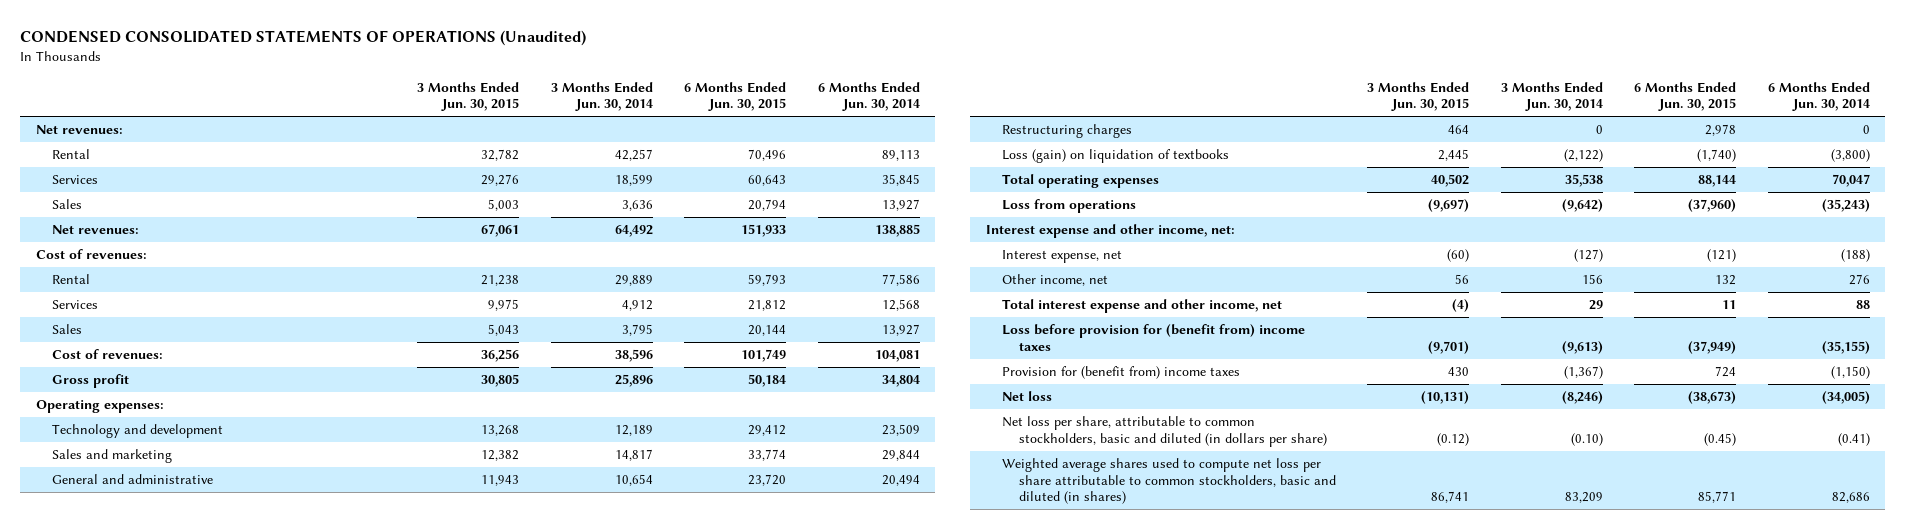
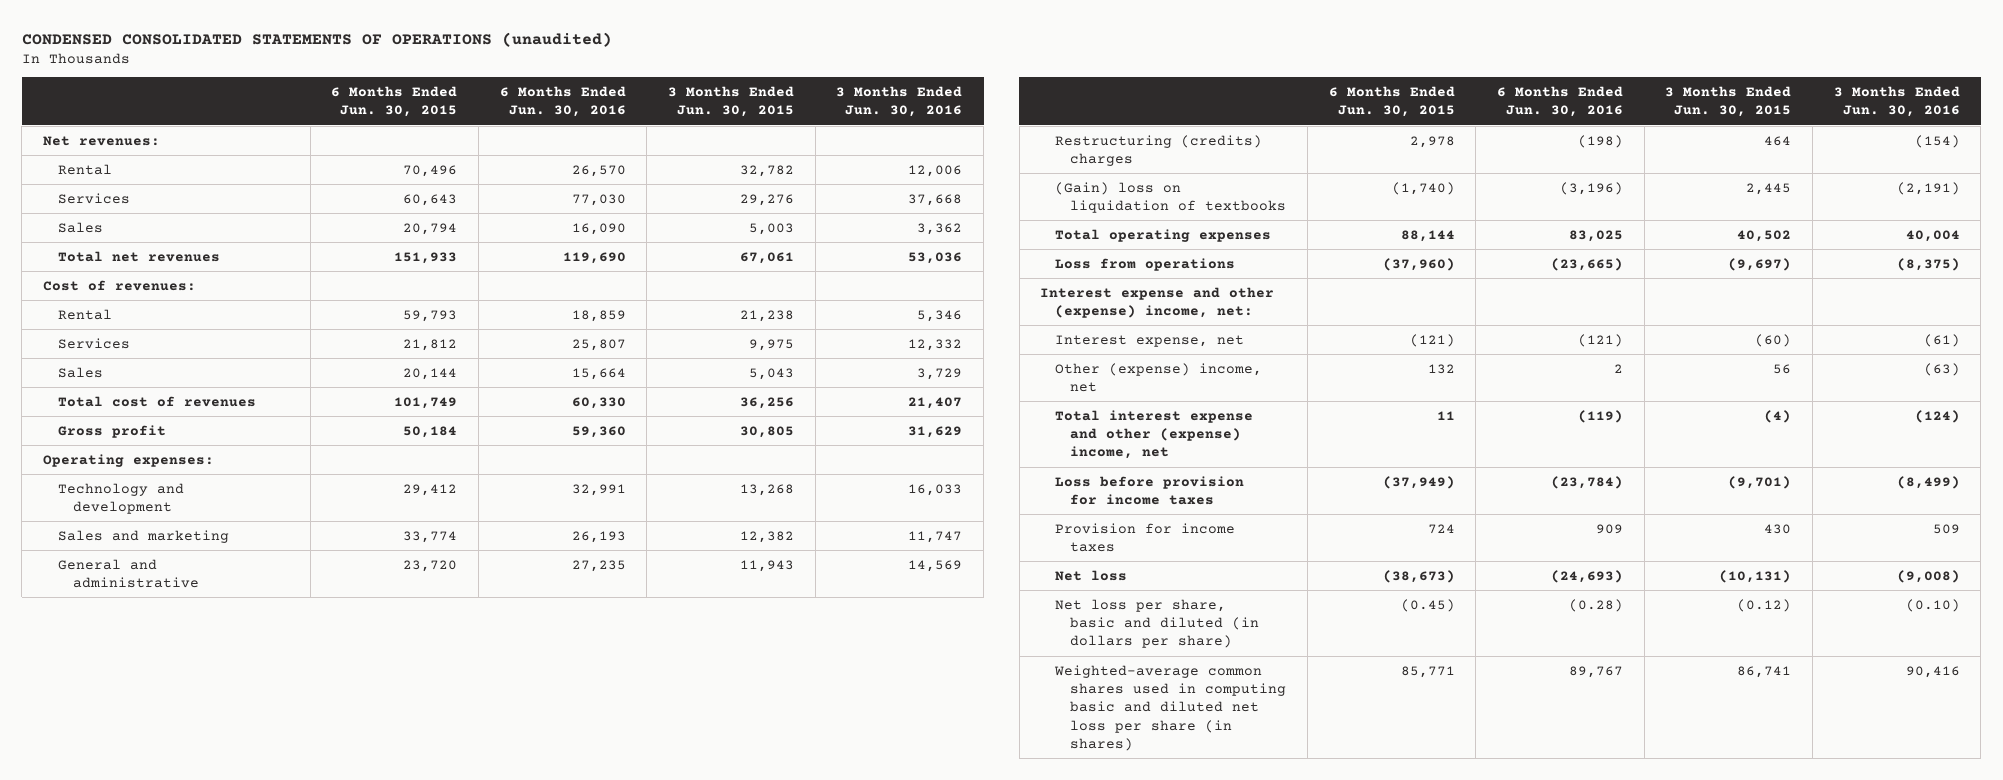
- CONDENSED CONSOLIDATED STATEMENTS OF OPERATIONS (Unaudited)
+ CONDENSED CONSOLIDATED STATEMENTS OF OPERATIONS (unaudited)
- | 3 Months Ended Jun. 30, 2015 | 3 Months Ended Jun. 30, 2014 | 6 Months Ended Jun. 30, 2015 | 6 Months Ended Jun. 30, 2014
+ | 6 Months Ended Jun. 30, 2015 | 6 Months Ended Jun. 30, 2016 | 3 Months Ended Jun. 30, 2015 | 3 Months Ended Jun. 30, 2016
- Net revenues: | 67,061 | 64,492 | 151,933 | 138,885
+ Total net revenues | 151,933 | 119,690 | 67,061 | 53,036
- Cost of revenues: | 36,256 | 38,596 | 101,749 | 104,081
+ Total cost of revenues | 101,749 | 60,330 | 36,256 | 21,407
- Restructuring charges | 464 | 0 | 2,978 | 0
- Loss (gain) on liquidation of textbooks | 2,445 | (2,122) | (1,740) | (3,800)
+ Restructuring (credits) charges | 2,978 | (198) | 464 | (154)
+ (Gain) loss on liquidation of textbooks | (1,740) | (3,196) | 2,445 | (2,191)
- Interest expense and other income, net:
+ Interest expense and other (expense) income, net:
- Other income, net | 56 | 156 | 132 | 276
- Total interest expense and other income, net | (4) | 29 | 11 | 88
- Loss before provision for (benefit from) income taxes | (9,701) | (9,613) | (37,949) | (35,155)
- Provision for (benefit from) income taxes | 430 | (1,367) | 724 | (1,150)
+ Other (expense) income, net | 132 | 2 | 56 | (63)
+ Total interest expense and other (expense) income, net | 11 | (119) | (4) | (124)
+ Loss before provision for income taxes | (37,949) | (23,784) | (9,701) | (8,499)
+ Provision for income taxes | 724 | 909 | 430 | 509
- Net loss per share, attributable to common stockholders, basic and diluted (in dollars per share) | (0.12) | (0.10) | (0.45) | (0.41)
- Weighted average shares used to compute net loss per share attributable to common stockholders, basic and diluted (in shares) | 86,741 | 83,209 | 85,771 | 82,686
+ Net loss per share, basic and diluted (in dollars per share) | (0.45) | (0.28) | (0.12) | (0.10)
+ Weighted-average common shares used in computing basic and diluted net loss per share (in shares) | 85,771 | 89,767 | 86,741 | 90,416

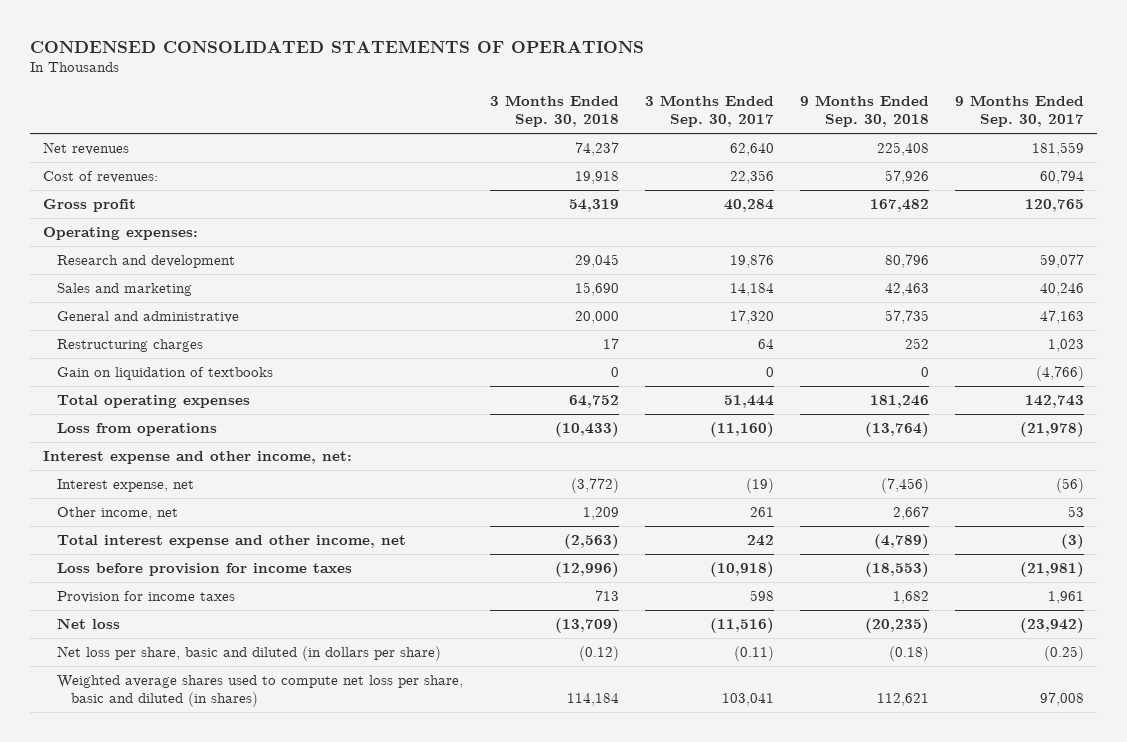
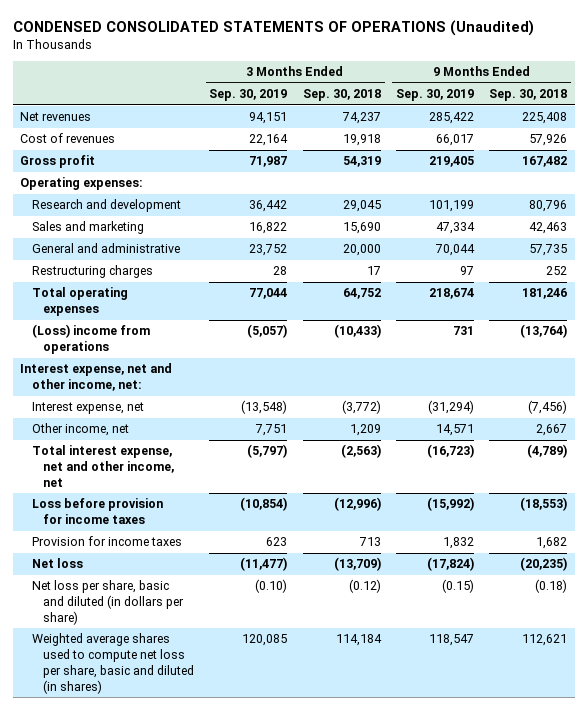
- CONDENSED CONSOLIDATED STATEMENTS OF OPERATIONS
+ CONDENSED CONSOLIDATED STATEMENTS OF OPERATIONS (Unaudited)
- | 3 Months Ended Sep. 30, 2018 | 3 Months Ended Sep. 30, 2017 | 9 Months Ended Sep. 30, 2018 | 9 Months Ended Sep. 30, 2017
+ | 3 Months Ended Sep. 30, 2019 | 3 Months Ended Sep. 30, 2018 | 9 Months Ended Sep. 30, 2019 | 9 Months Ended Sep. 30, 2018
- Cost of revenues: | 19,918 | 22,356 | 57,926 | 60,794
+ Cost of revenues | 22,164 | 19,918 | 66,017 | 57,926
- Gain on liquidation of textbooks | 0 | 0 | 0 | (4,766)
- Loss from operations | (10,433) | (11,160) | (13,764) | (21,978)
- Interest expense and other income, net:
+ (Loss) income from operations | (5,057) | (10,433) | 731 | (13,764)
+ Interest expense, net and other income, net:
- Total interest expense and other income, net | (2,563) | 242 | (4,789) | (3)
+ Total interest expense, net and other income, net | (5,797) | (2,563) | (16,723) | (4,789)

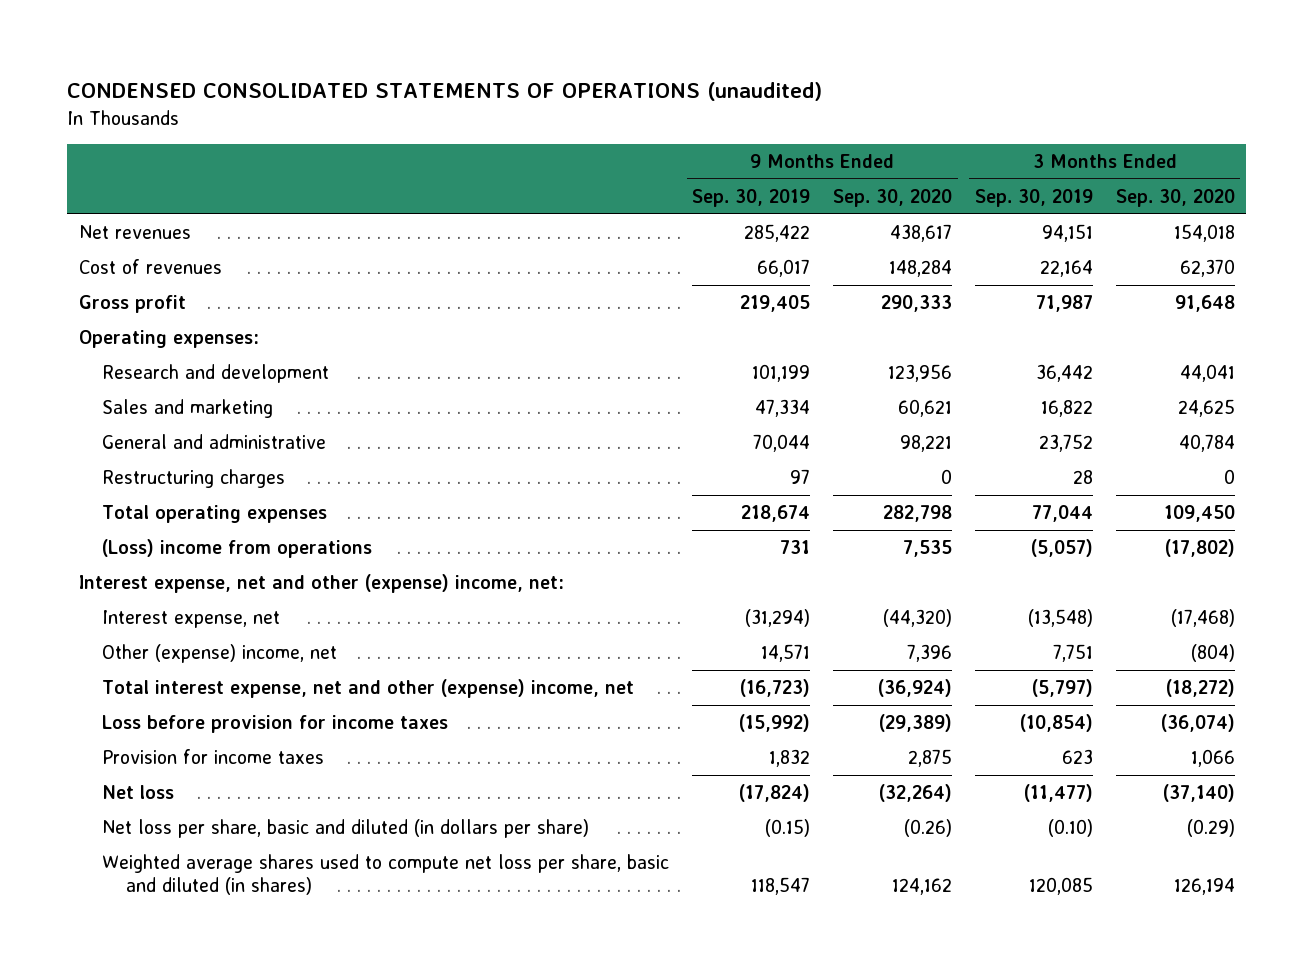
- CONDENSED CONSOLIDATED STATEMENTS OF OPERATIONS (Unaudited)
+ CONDENSED CONSOLIDATED STATEMENTS OF OPERATIONS (unaudited)
- | 3 Months Ended Sep. 30, 2019 | 3 Months Ended Sep. 30, 2018 | 9 Months Ended Sep. 30, 2019 | 9 Months Ended Sep. 30, 2018
+ | 9 Months Ended Sep. 30, 2019 | 9 Months Ended Sep. 30, 2020 | 3 Months Ended Sep. 30, 2019 | 3 Months Ended Sep. 30, 2020
- Interest expense, net and other income, net:
+ Interest expense, net and other (expense) income, net:
- Other income, net | 7,751 | 1,209 | 14,571 | 2,667
- Total interest expense, net and other income, net | (5,797) | (2,563) | (16,723) | (4,789)
+ Other (expense) income, net | 14,571 | 7,396 | 7,751 | (804)
+ Total interest expense, net and other (expense) income, net | (16,723) | (36,924) | (5,797) | (18,272)

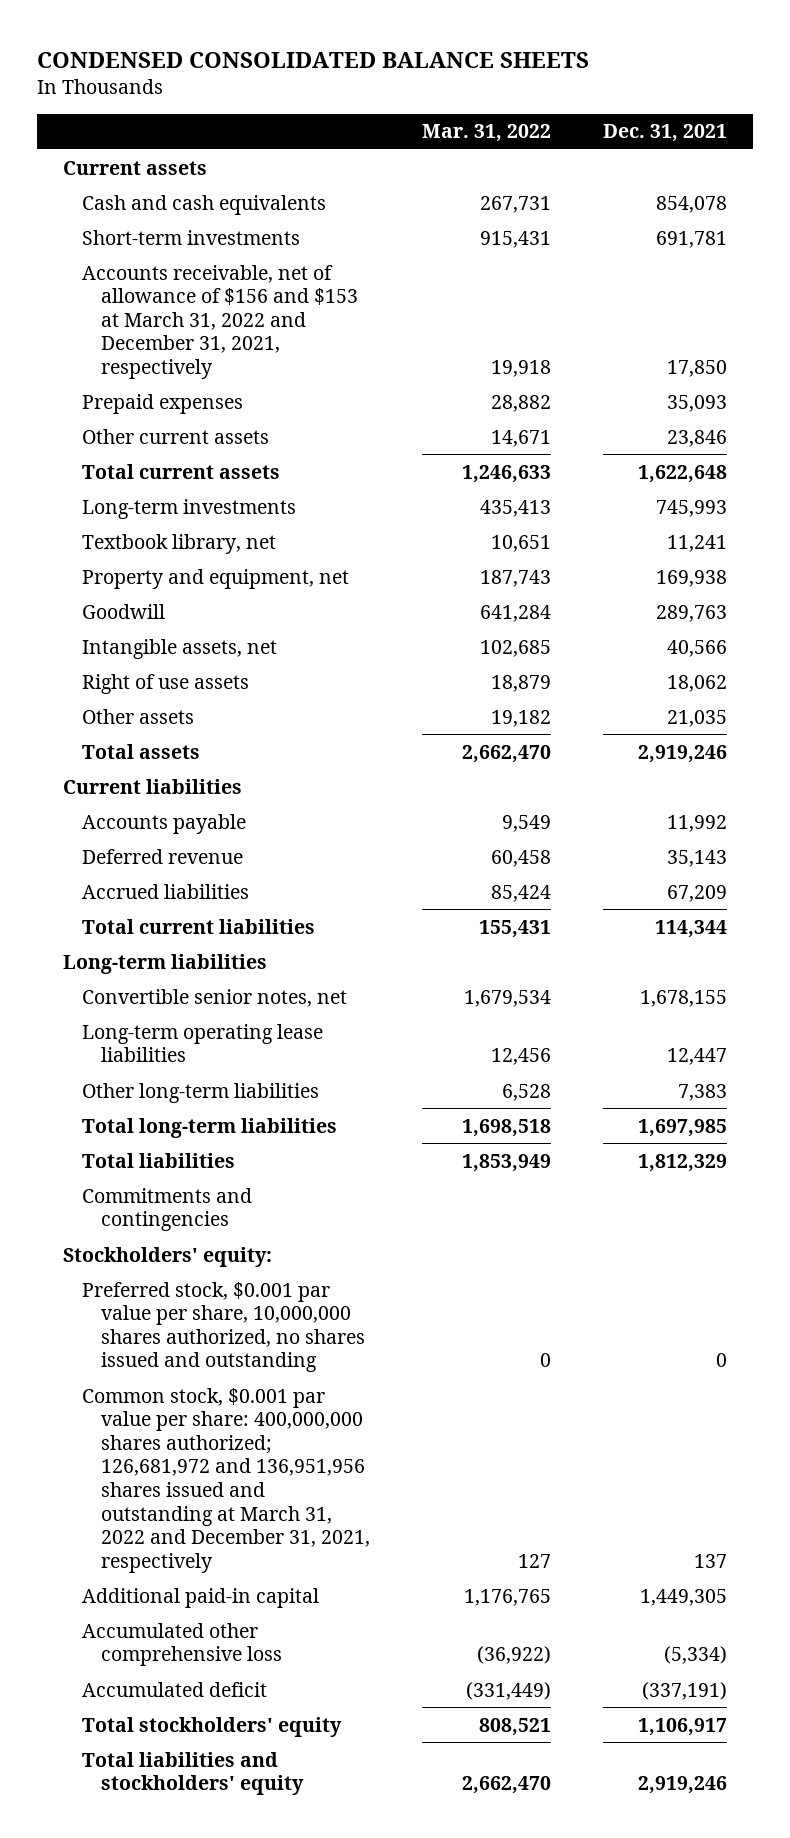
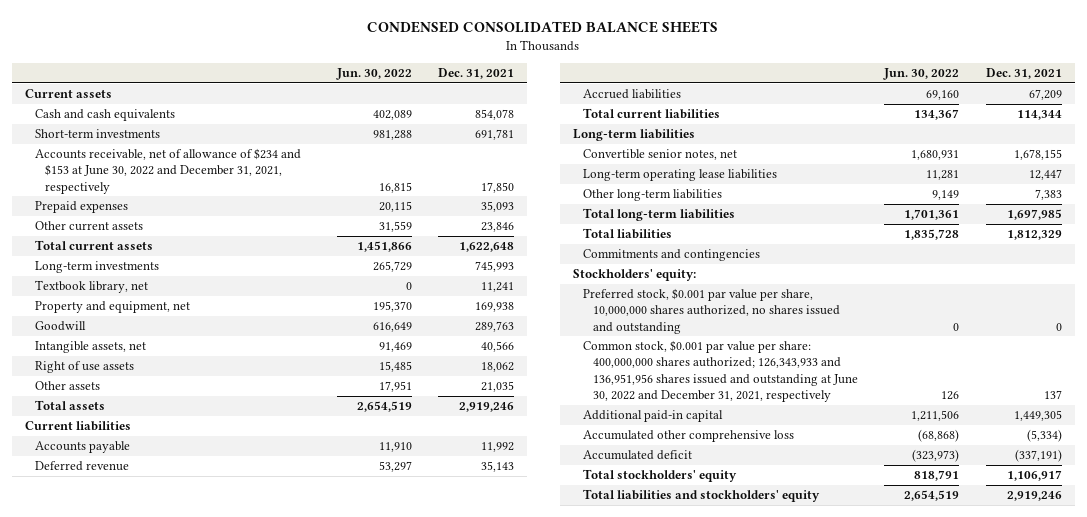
- | Mar. 31, 2022 | Dec. 31, 2021
+ | Jun. 30, 2022 | Dec. 31, 2021
- Accounts receivable, net of allowance of $156 and $153 at March 31, 2022 and December 31, 2021, respectively | 19,918 | 17,850
+ Accounts receivable, net of allowance of $234 and $153 at June 30, 2022 and December 31, 2021, respectively | 16,815 | 17,850
- Common stock, $0.001 par value per share: 400,000,000 shares authorized; 126,681,972 and 136,951,956 shares issued and outstanding at March 31, 2022 and December 31, 2021, respectively | 127 | 137
+ Common stock, $0.001 par value per share: 400,000,000 shares authorized; 126,343,933 and 136,951,956 shares issued and outstanding at June 30, 2022 and December 31, 2021, respectively | 126 | 137

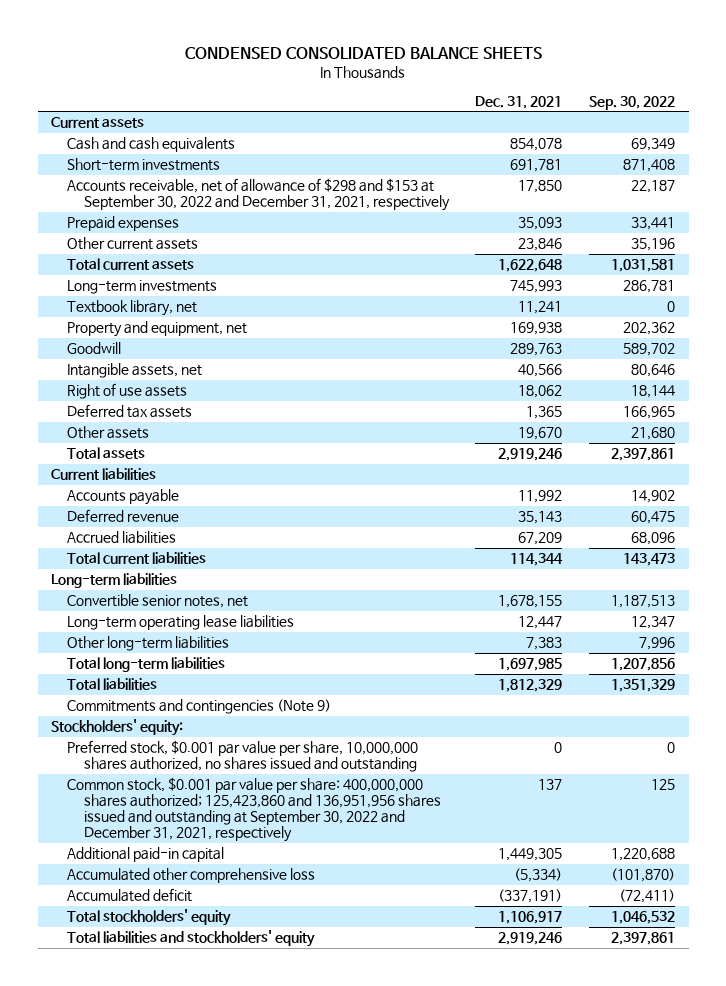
- | Jun. 30, 2022 | Dec. 31, 2021
+ | Dec. 31, 2021 | Sep. 30, 2022
- Accounts receivable, net of allowance of $234 and $153 at June 30, 2022 and December 31, 2021, respectively | 16,815 | 17,850
+ Accounts receivable, net of allowance of $298 and $153 at September 30, 2022 and December 31, 2021, respectively | 17,850 | 22,187
- Other assets | 17,951 | 21,035
+ Deferred tax assets | 1,365 | 166,965
+ Other assets | 19,670 | 21,680
- Commitments and contingencies
+ Commitments and contingencies (Note 9)
- Common stock, $0.001 par value per share: 400,000,000 shares authorized; 126,343,933 and 136,951,956 shares issued and outstanding at June 30, 2022 and December 31, 2021, respectively | 126 | 137
+ Common stock, $0.001 par value per share: 400,000,000 shares authorized; 125,423,860 and 136,951,956 shares issued and outstanding at September 30, 2022 and December 31, 2021, respectively | 137 | 125

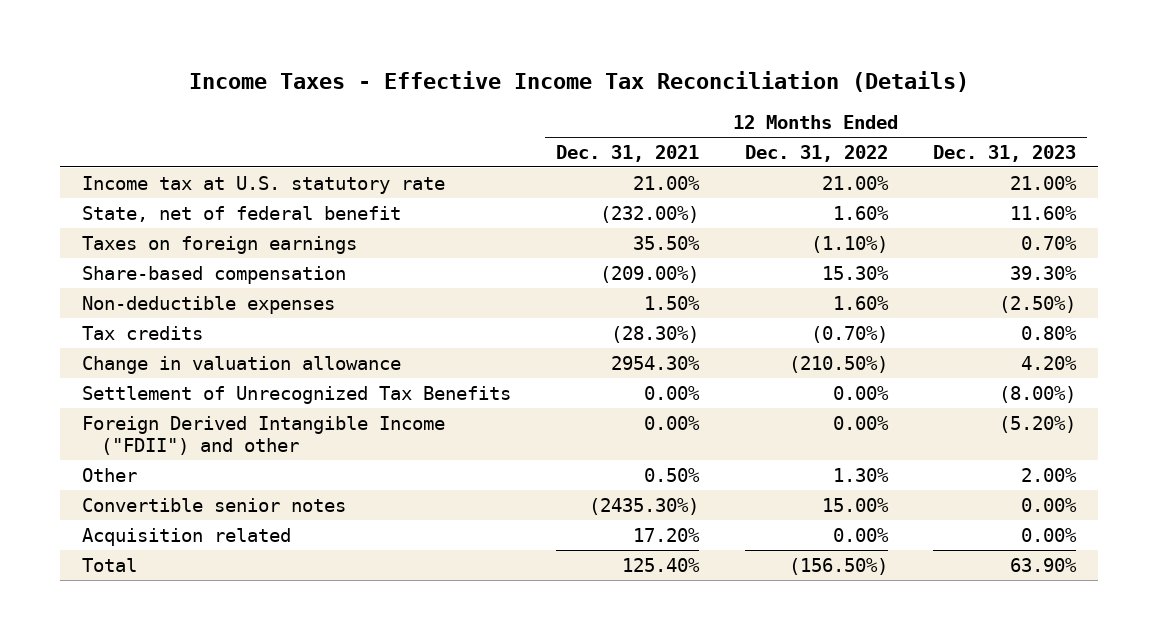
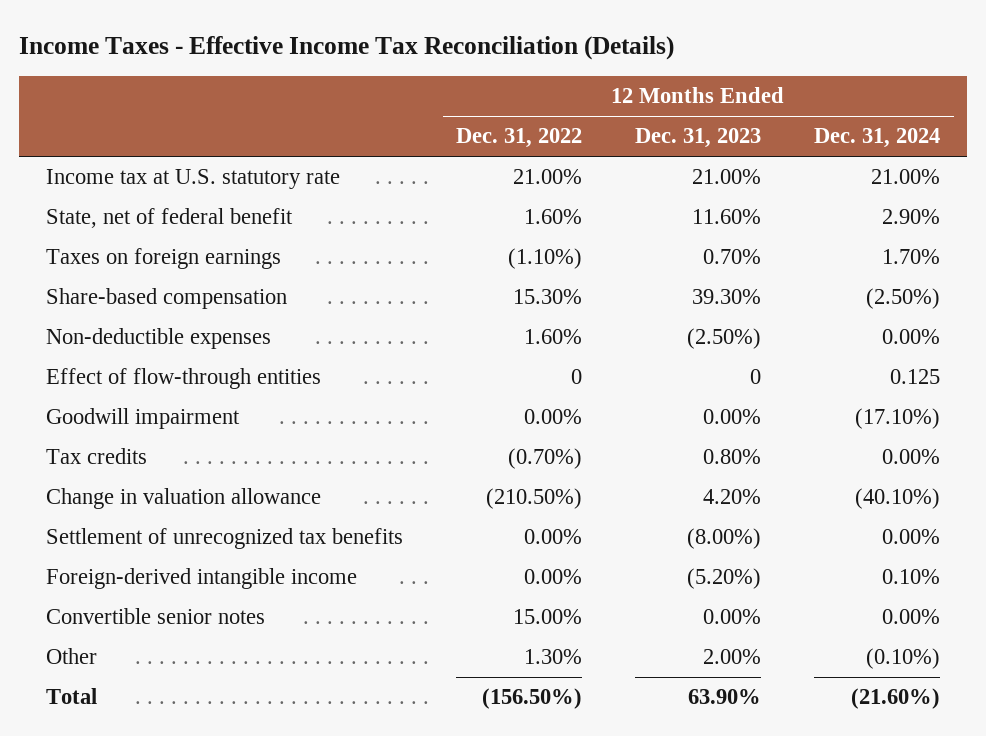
- | 12 Months Ended Dec. 31, 2021 | 12 Months Ended Dec. 31, 2022 | 12 Months Ended Dec. 31, 2023
+ | 12 Months Ended Dec. 31, 2022 | 12 Months Ended Dec. 31, 2023 | 12 Months Ended Dec. 31, 2024
+ Effect of flow-through entities | 0 | 0 | 0.125
+ Goodwill impairment | 0.00% | 0.00% | (17.10%)
- Settlement of Unrecognized Tax Benefits | 0.00% | 0.00% | (8.00%)
- Foreign Derived Intangible Income ("FDII") and other | 0.00% | 0.00% | (5.20%)
+ Settlement of unrecognized tax benefits | 0.00% | (8.00%) | 0.00%
+ Foreign-derived intangible income | 0.00% | (5.20%) | 0.10%
- Acquisition related | 17.20% | 0.00% | 0.00%
moved down: Other | 1.30% | 2.00% | (0.10%)

